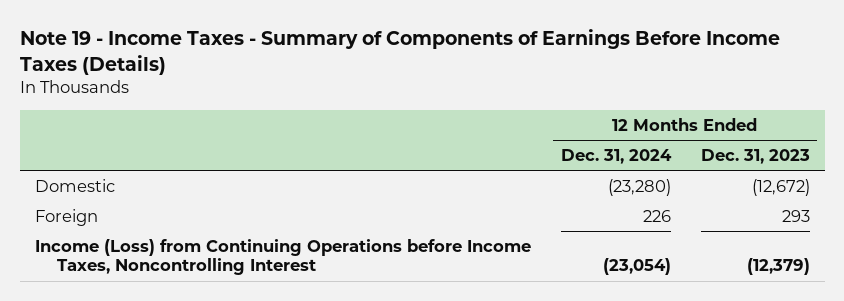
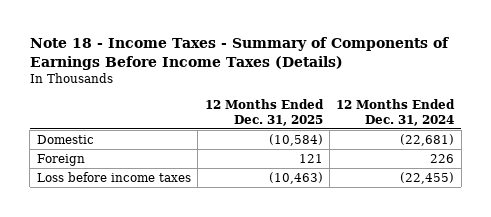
- Note 19 - Income Taxes - Summary of Components of Earnings Before Income Taxes (Details)
+ Note 18 - Income Taxes - Summary of Components of Earnings Before Income Taxes (Details)
- | 12 Months Ended Dec. 31, 2024 | 12 Months Ended Dec. 31, 2023
+ | 12 Months Ended Dec. 31, 2025 | 12 Months Ended Dec. 31, 2024
- Domestic | (23,280) | (12,672)
+ Domestic | (10,584) | (22,681)
- Income (Loss) from Continuing Operations before Income Taxes, Noncontrolling Interest | (23,054) | (12,379)
+ Loss before income taxes | (10,463) | (22,455)

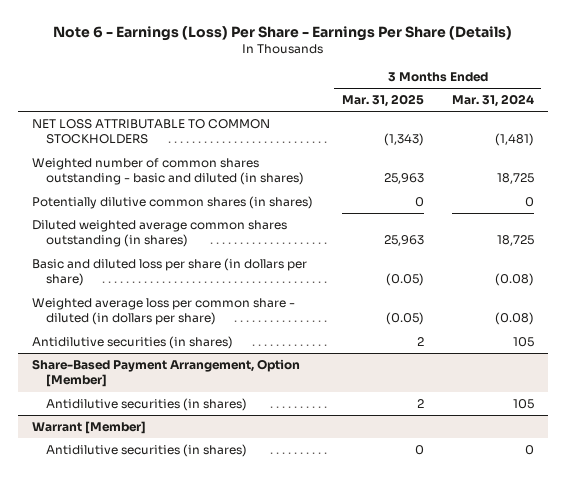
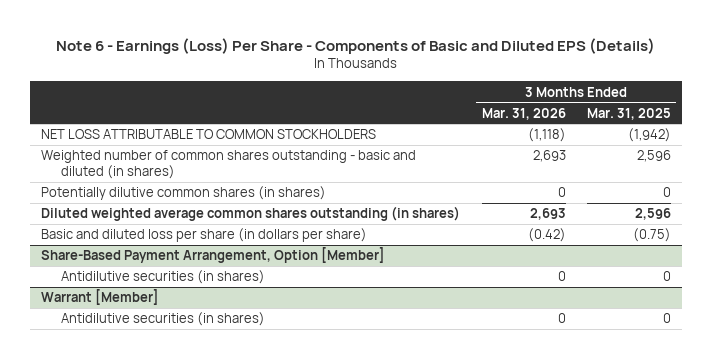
- Note 6 - Earnings (Loss) Per Share - Earnings Per Share (Details)
+ Note 6 - Earnings (Loss) Per Share - Components of Basic and Diluted EPS (Details)
- | 3 Months Ended Mar. 31, 2025 | 3 Months Ended Mar. 31, 2024
+ | 3 Months Ended Mar. 31, 2026 | 3 Months Ended Mar. 31, 2025
- NET LOSS ATTRIBUTABLE TO COMMON STOCKHOLDERS | (1,343) | (1,481)
- Weighted number of common shares outstanding - basic and diluted (in shares) | 25,963 | 18,725
+ NET LOSS ATTRIBUTABLE TO COMMON STOCKHOLDERS | (1,118) | (1,942)
+ Weighted number of common shares outstanding - basic and diluted (in shares) | 2,693 | 2,596
- Diluted weighted average common shares outstanding (in shares) | 25,963 | 18,725
- Basic and diluted loss per share (in dollars per share) | (0.05) | (0.08)
- Weighted average loss per common share - diluted (in dollars per share) | (0.05) | (0.08)
- Antidilutive securities (in shares) | 2 | 105
+ Diluted weighted average common shares outstanding (in shares) | 2,693 | 2,596
+ Basic and diluted loss per share (in dollars per share) | (0.42) | (0.75)
@ Share-Based Payment Arrangement, Option [Member]
- Antidilutive securities (in shares) | 2 | 105
+ Antidilutive securities (in shares) | 0 | 0

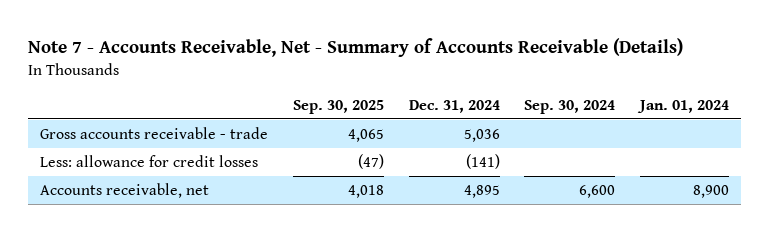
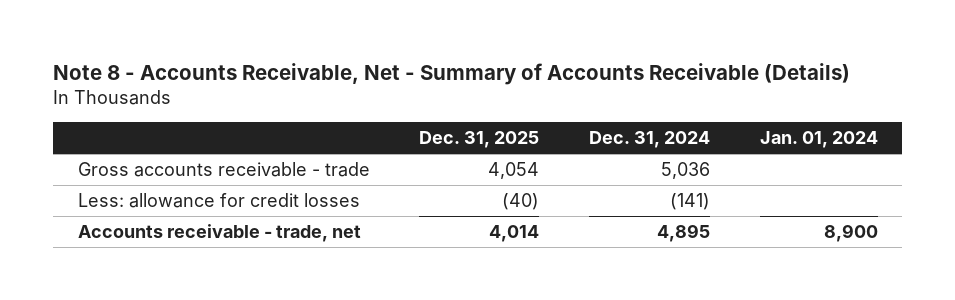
- Note 7 - Accounts Receivable, Net - Summary of Accounts Receivable (Details)
+ Note 8 - Accounts Receivable, Net - Summary of Accounts Receivable (Details)
- | Sep. 30, 2025 | Dec. 31, 2024 | Sep. 30, 2024 | Jan. 01, 2024
+ | Dec. 31, 2025 | Dec. 31, 2024 | Jan. 01, 2024
- Accounts receivable, net | 4,018 | 4,895 | 6,600 | 8,900
+ Accounts receivable - trade, net | 4,014 | 4,895 | 8,900

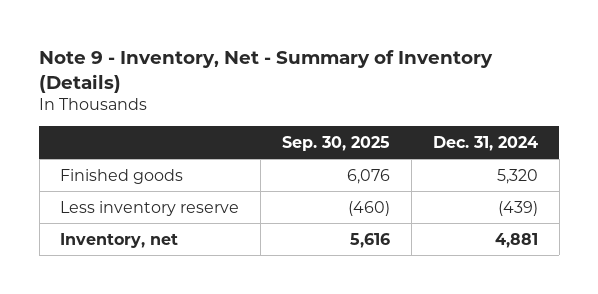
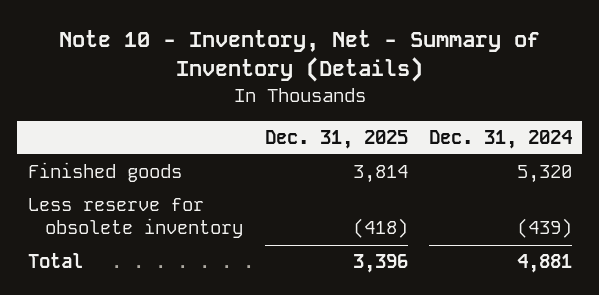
- Note 9 - Inventory, Net - Summary of Inventory (Details)
+ Note 10 - Inventory, Net - Summary of Inventory (Details)
- | Sep. 30, 2025 | Dec. 31, 2024
+ | Dec. 31, 2025 | Dec. 31, 2024
- Less inventory reserve | (460) | (439)
- Inventory, net | 5,616 | 4,881
+ Less reserve for obsolete inventory | (418) | (439)
+ Total | 3,396 | 4,881

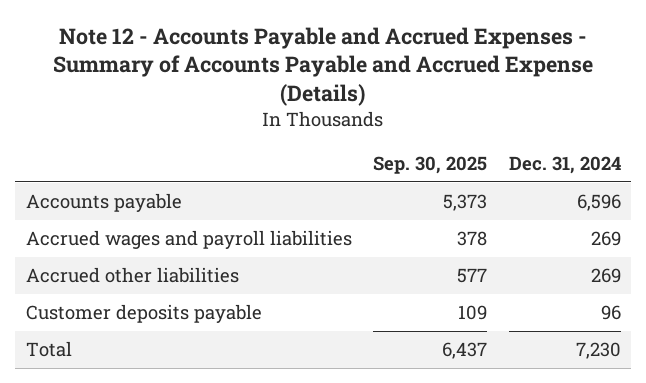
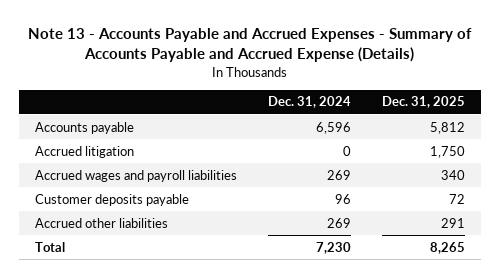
- Note 12 - Accounts Payable and Accrued Expenses - Summary of Accounts Payable and Accrued Expense (Details)
+ Note 13 - Accounts Payable and Accrued Expenses - Summary of Accounts Payable and Accrued Expense (Details)
- | Sep. 30, 2025 | Dec. 31, 2024
+ | Dec. 31, 2024 | Dec. 31, 2025
+ Accrued litigation | 0 | 1,750
moved down: Accrued other liabilities | 269 | 291

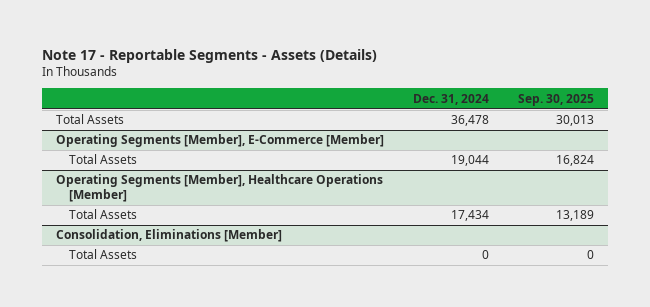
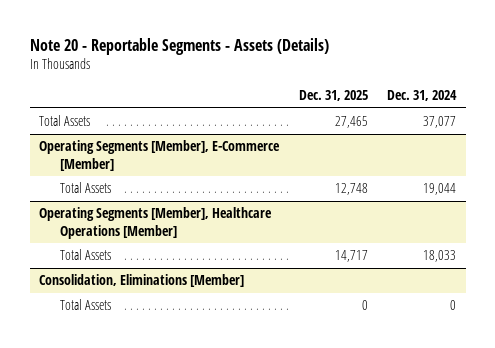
- Note 17 - Reportable Segments - Assets (Details)
+ Note 20 - Reportable Segments - Assets (Details)
- | Dec. 31, 2024 | Sep. 30, 2025
+ | Dec. 31, 2025 | Dec. 31, 2024
- Total Assets | 36,478 | 30,013
+ Total Assets | 27,465 | 37,077
@ Operating Segments [Member], Healthcare Operations [Member]
- Total Assets | 17,434 | 13,189
+ Total Assets | 14,717 | 18,033

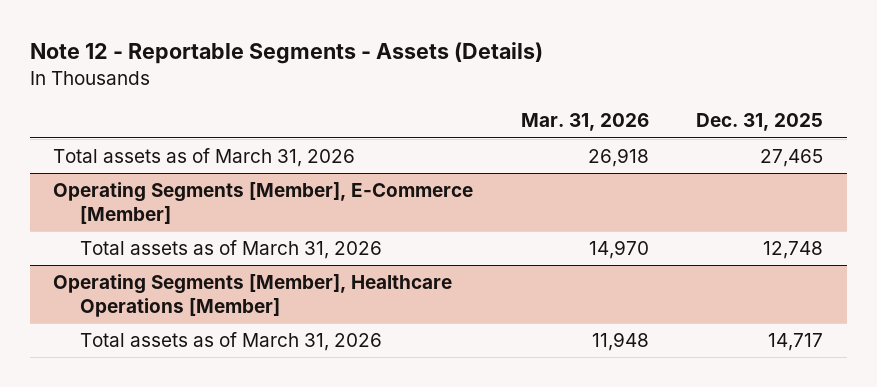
- Note 20 - Reportable Segments - Assets (Details)
+ Note 12 - Reportable Segments - Assets (Details)
- | Dec. 31, 2025 | Dec. 31, 2024
+ | Mar. 31, 2026 | Dec. 31, 2025
- Total Assets | 27,465 | 37,077
+ Total assets as of March 31, 2026 | 26,918 | 27,465
@ Operating Segments [Member], E-Commerce [Member]
- Total Assets | 12,748 | 19,044
+ Total assets as of March 31, 2026 | 14,970 | 12,748
@ Operating Segments [Member], Healthcare Operations [Member]
- Total Assets | 14,717 | 18,033
- Consolidation, Eliminations [Member]
- Total Assets | 0 | 0
@ Operating Segments [Member], Healthcare Operations [Member]
+ Total assets as of March 31, 2026 | 11,948 | 14,717

